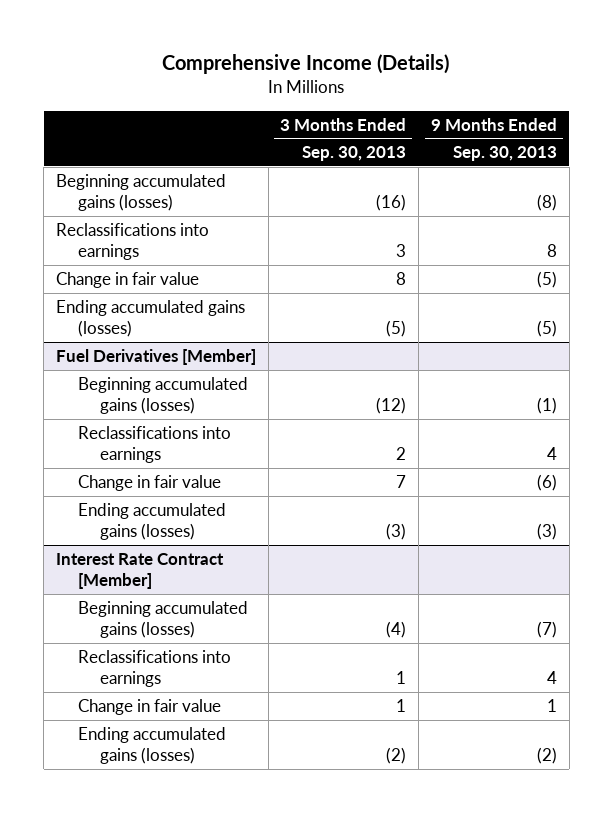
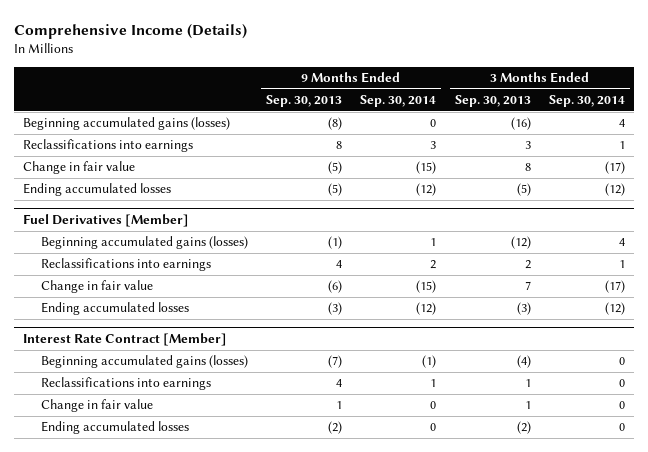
- | 3 Months Ended Sep. 30, 2013 | 9 Months Ended Sep. 30, 2013
+ | 9 Months Ended Sep. 30, 2013 | 9 Months Ended Sep. 30, 2014 | 3 Months Ended Sep. 30, 2013 | 3 Months Ended Sep. 30, 2014
- Ending accumulated gains (losses) | (5) | (5)
+ Ending accumulated losses | (5) | (12) | (5) | (12)
@ Fuel Derivatives [Member]
- Ending accumulated gains (losses) | (3) | (3)
+ Ending accumulated losses | (3) | (12) | (3) | (12)
@ Interest Rate Contract [Member]
- Ending accumulated gains (losses) | (2) | (2)
+ Ending accumulated losses | (2) | 0 | (2) | 0

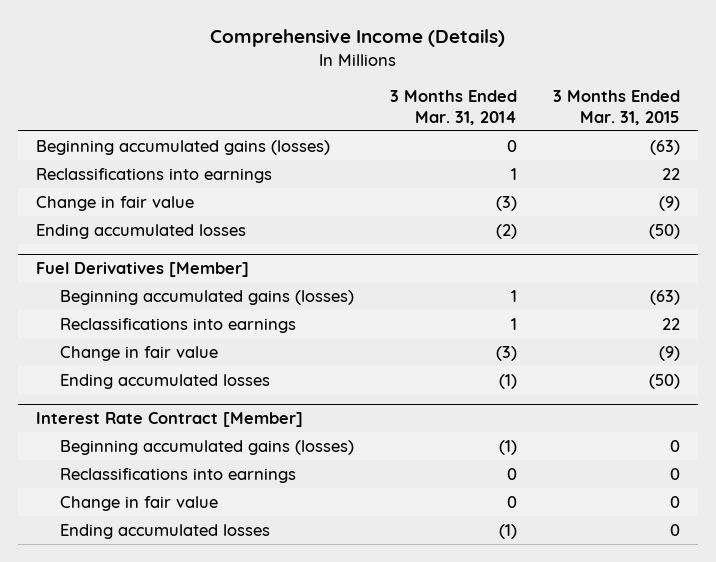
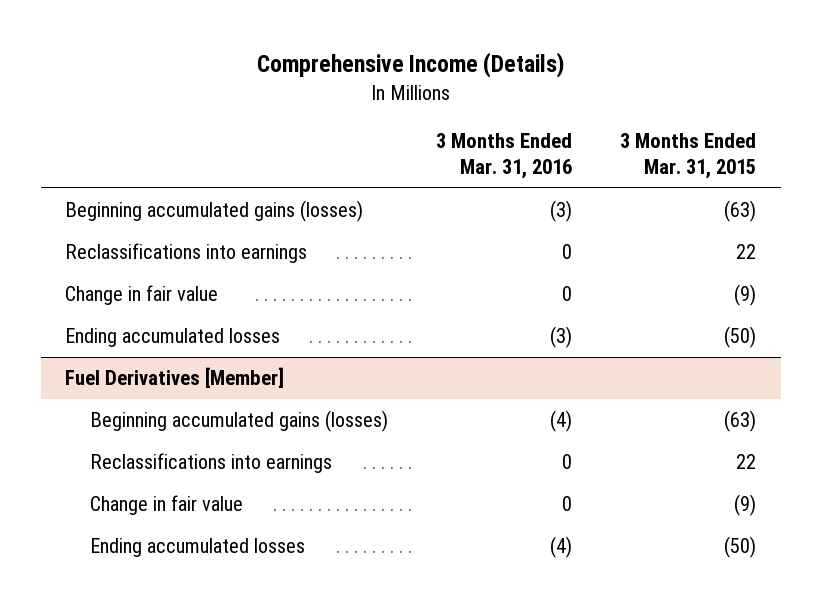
- | 3 Months Ended Mar. 31, 2014 | 3 Months Ended Mar. 31, 2015
+ | 3 Months Ended Mar. 31, 2016 | 3 Months Ended Mar. 31, 2015
- Interest Rate Contract [Member]
- Beginning accumulated gains (losses) | (1) | 0
- Reclassifications into earnings | 0 | 0
- Change in fair value | 0 | 0
- Ending accumulated losses | (1) | 0

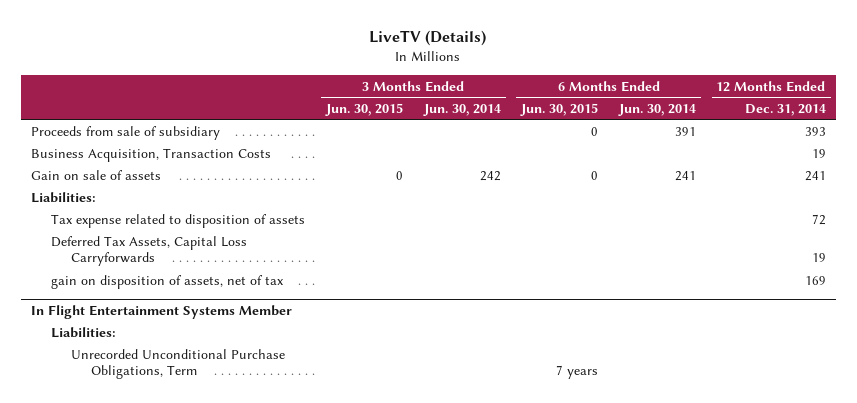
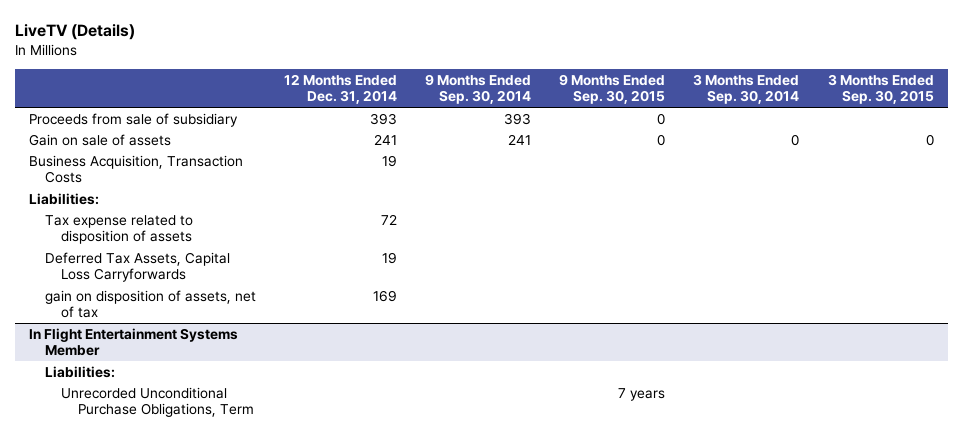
- | 3 Months Ended Jun. 30, 2015 | 3 Months Ended Jun. 30, 2014 | 6 Months Ended Jun. 30, 2015 | 6 Months Ended Jun. 30, 2014 | 12 Months Ended Dec. 31, 2014
+ | 12 Months Ended Dec. 31, 2014 | 9 Months Ended Sep. 30, 2014 | 9 Months Ended Sep. 30, 2015 | 3 Months Ended Sep. 30, 2014 | 3 Months Ended Sep. 30, 2015
moved down: Business Acquisition, Transaction Costs | 19 | | | |

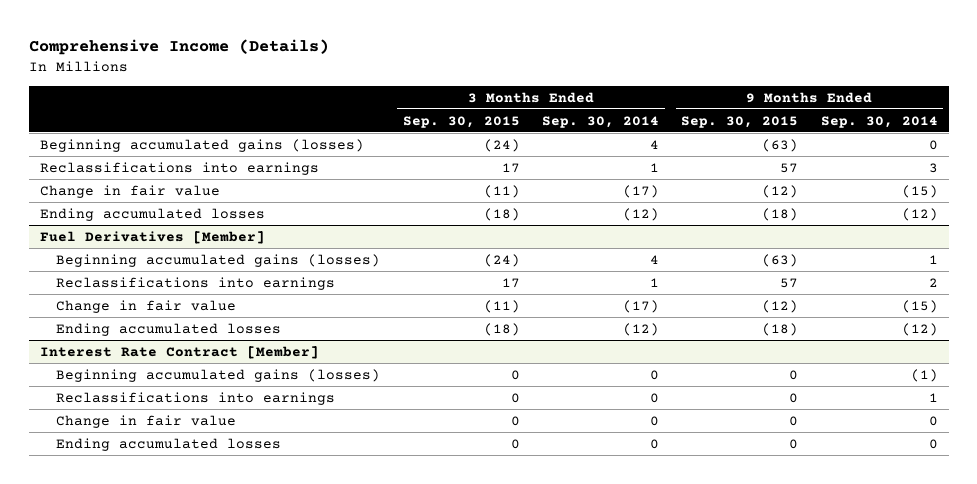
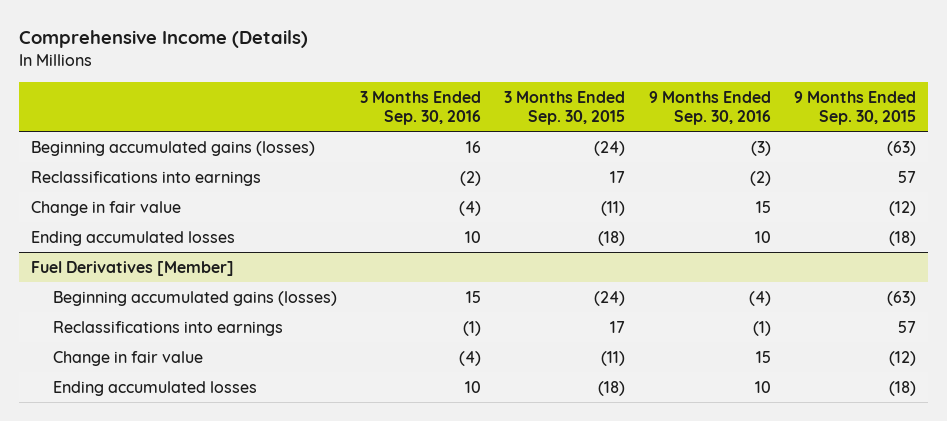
- | 3 Months Ended Sep. 30, 2015 | 3 Months Ended Sep. 30, 2014 | 9 Months Ended Sep. 30, 2015 | 9 Months Ended Sep. 30, 2014
+ | 3 Months Ended Sep. 30, 2016 | 3 Months Ended Sep. 30, 2015 | 9 Months Ended Sep. 30, 2016 | 9 Months Ended Sep. 30, 2015
- Interest Rate Contract [Member]
- Beginning accumulated gains (losses) | 0 | 0 | 0 | (1)
- Reclassifications into earnings | 0 | 0 | 0 | 1
- Change in fair value | 0 | 0 | 0 | 0
- Ending accumulated losses | 0 | 0 | 0 | 0

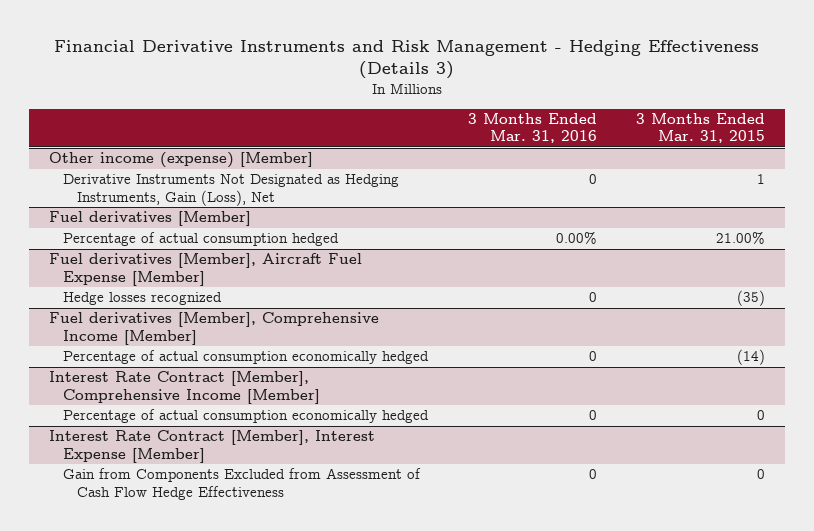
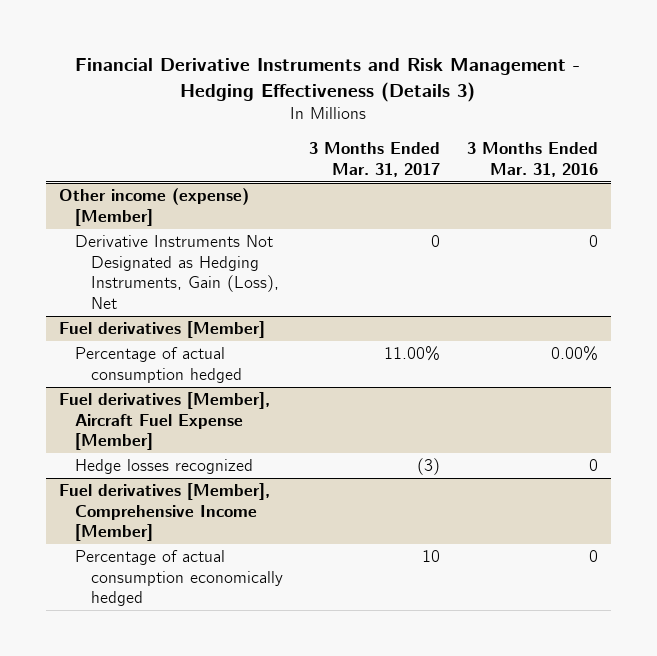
- | 3 Months Ended Mar. 31, 2016 | 3 Months Ended Mar. 31, 2015
+ | 3 Months Ended Mar. 31, 2017 | 3 Months Ended Mar. 31, 2016
- Interest Rate Contract [Member], Comprehensive Income [Member]
- Percentage of actual consumption economically hedged | 0 | 0
- Interest Rate Contract [Member], Interest Expense [Member]
- Gain from Components Excluded from Assessment of Cash Flow Hedge Effectiveness | 0 | 0

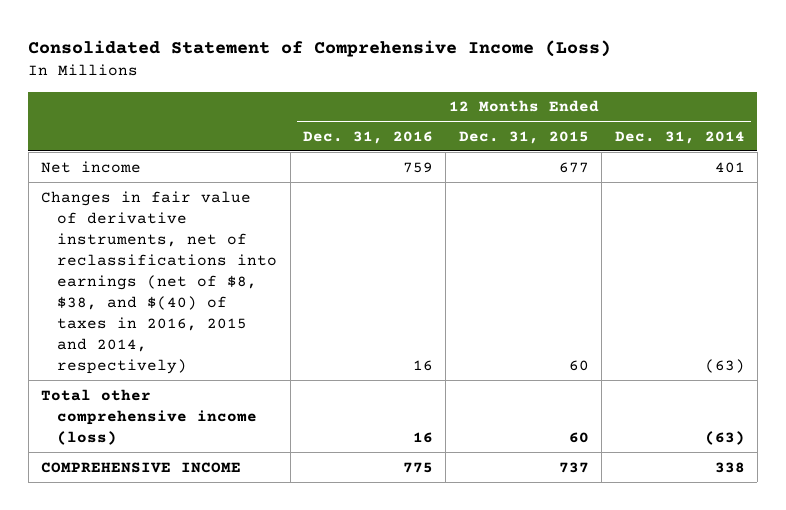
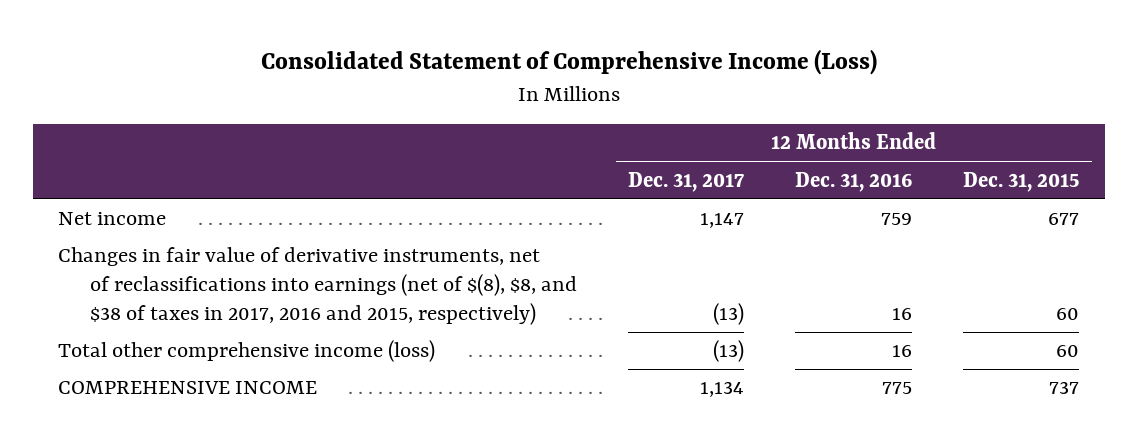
- | 12 Months Ended Dec. 31, 2016 | 12 Months Ended Dec. 31, 2015 | 12 Months Ended Dec. 31, 2014
+ | 12 Months Ended Dec. 31, 2017 | 12 Months Ended Dec. 31, 2016 | 12 Months Ended Dec. 31, 2015
- Changes in fair value of derivative instruments, net of reclassifications into earnings (net of $8, $38, and $(40) of taxes in 2016, 2015 and 2014, respectively) | 16 | 60 | (63)
+ Changes in fair value of derivative instruments, net of reclassifications into earnings (net of $(8), $8, and $38 of taxes in 2017, 2016 and 2015, respectively) | (13) | 16 | 60

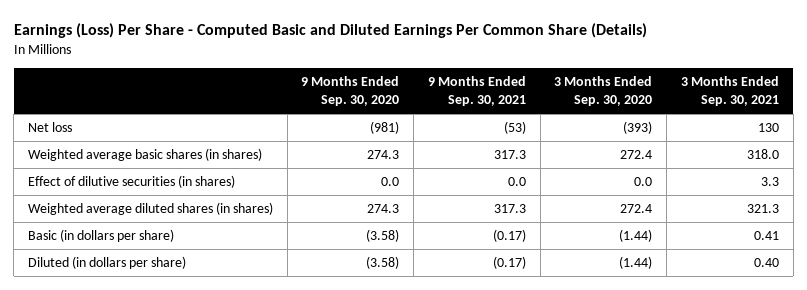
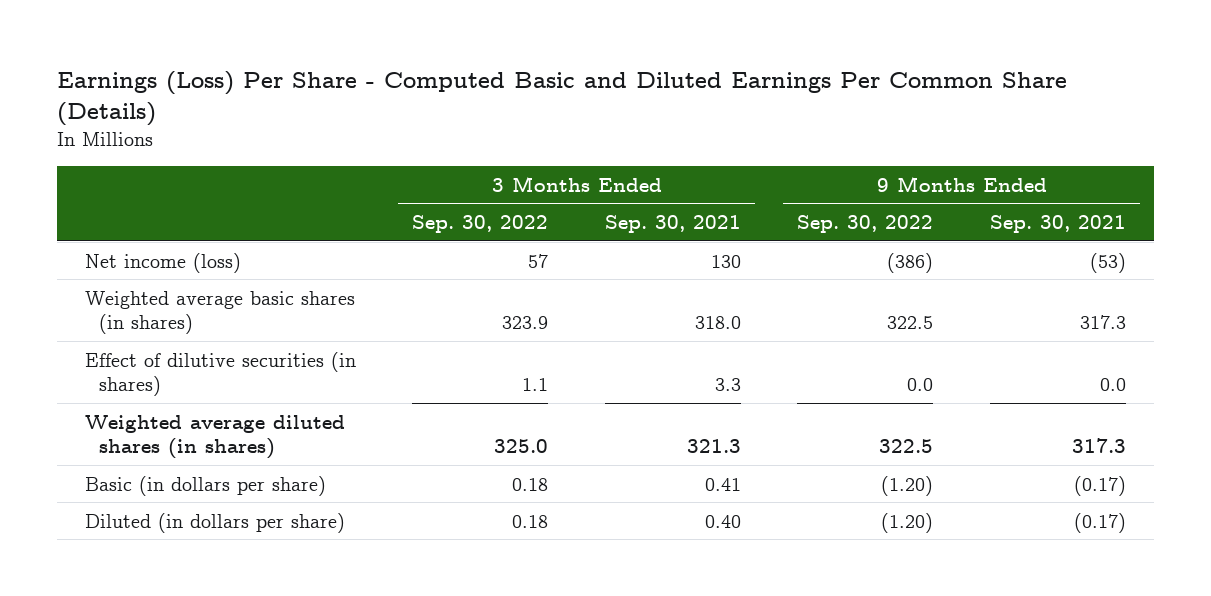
- | 9 Months Ended Sep. 30, 2020 | 9 Months Ended Sep. 30, 2021 | 3 Months Ended Sep. 30, 2020 | 3 Months Ended Sep. 30, 2021
+ | 3 Months Ended Sep. 30, 2022 | 3 Months Ended Sep. 30, 2021 | 9 Months Ended Sep. 30, 2022 | 9 Months Ended Sep. 30, 2021
- Net loss | (981) | (53) | (393) | 130
+ Net income (loss) | 57 | 130 | (386) | (53)

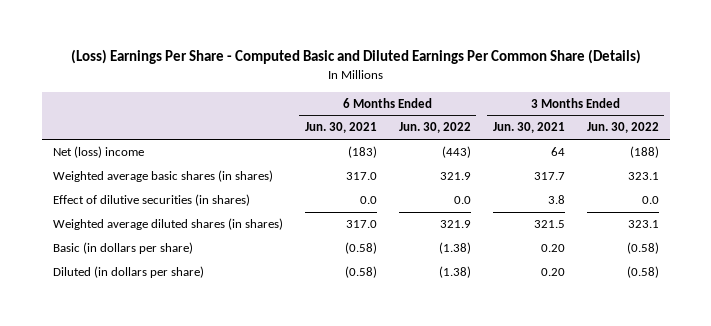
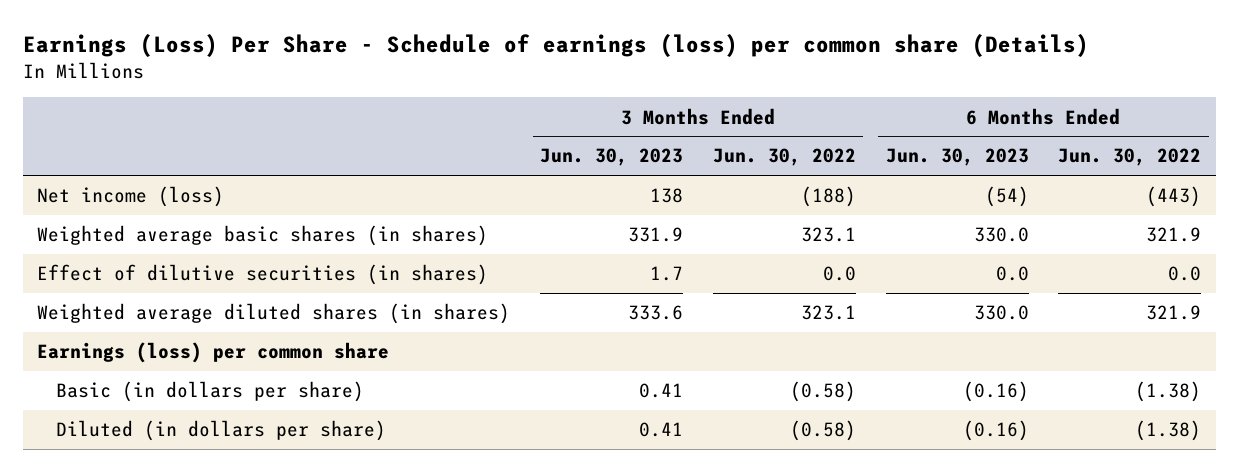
- (Loss) Earnings Per Share - Computed Basic and Diluted Earnings Per Common Share (Details)
+ Earnings (Loss) Per Share - Schedule of earnings (loss) per common share (Details)
- | 6 Months Ended Jun. 30, 2021 | 6 Months Ended Jun. 30, 2022 | 3 Months Ended Jun. 30, 2021 | 3 Months Ended Jun. 30, 2022
+ | 3 Months Ended Jun. 30, 2023 | 3 Months Ended Jun. 30, 2022 | 6 Months Ended Jun. 30, 2023 | 6 Months Ended Jun. 30, 2022
- Net (loss) income | (183) | (443) | 64 | (188)
+ Net income (loss) | 138 | (188) | (54) | (443)
+ Earnings (loss) per common share

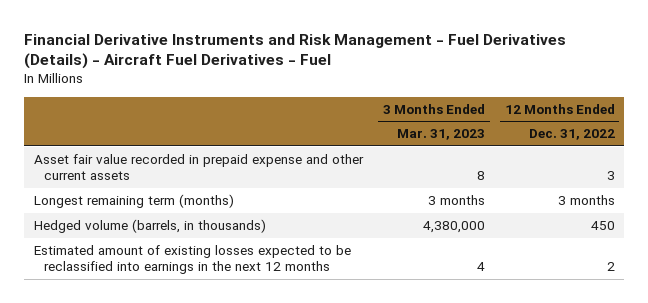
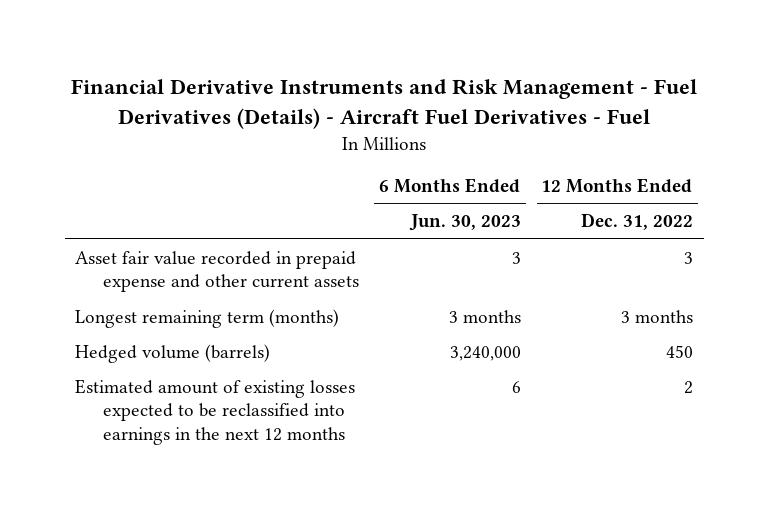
- | 3 Months Ended Mar. 31, 2023 | 12 Months Ended Dec. 31, 2022
+ | 6 Months Ended Jun. 30, 2023 | 12 Months Ended Dec. 31, 2022
- Hedged volume (barrels, in thousands) | 4,380,000 | 450
+ Hedged volume (barrels) | 3,240,000 | 450

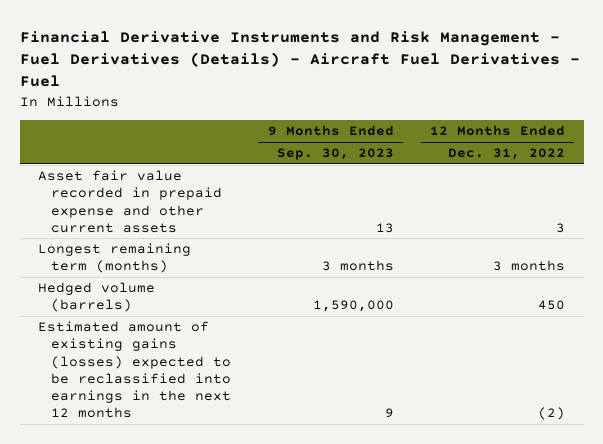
- | 6 Months Ended Jun. 30, 2023 | 12 Months Ended Dec. 31, 2022
+ | 9 Months Ended Sep. 30, 2023 | 12 Months Ended Dec. 31, 2022
- Estimated amount of existing losses expected to be reclassified into earnings in the next 12 months | 6 | 2
+ Estimated amount of existing gains (losses) expected to be reclassified into earnings in the next 12 months | 9 | (2)

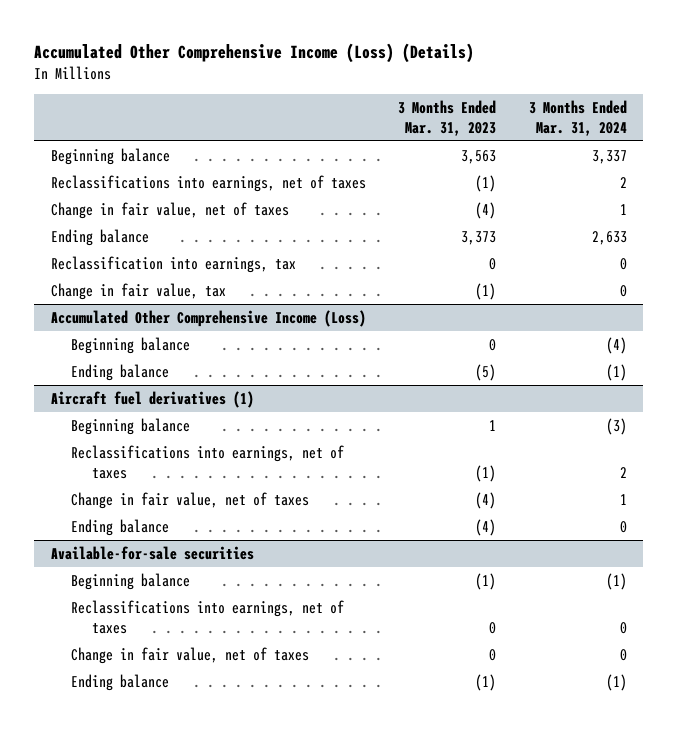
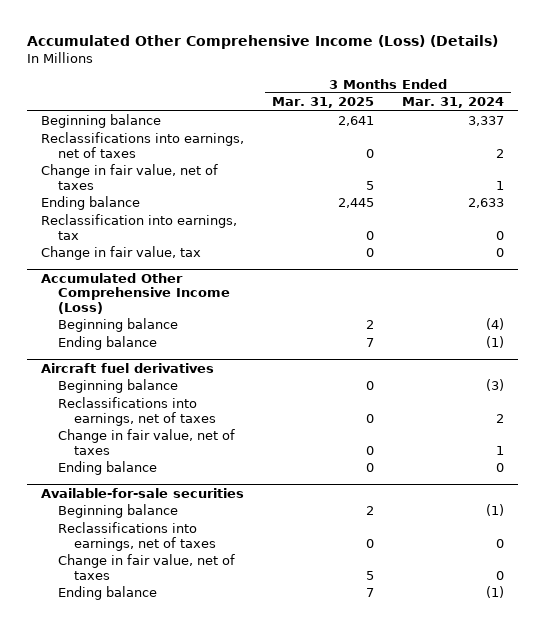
- | 3 Months Ended Mar. 31, 2023 | 3 Months Ended Mar. 31, 2024
+ | 3 Months Ended Mar. 31, 2025 | 3 Months Ended Mar. 31, 2024
- Aircraft fuel derivatives (1)
+ Aircraft fuel derivatives

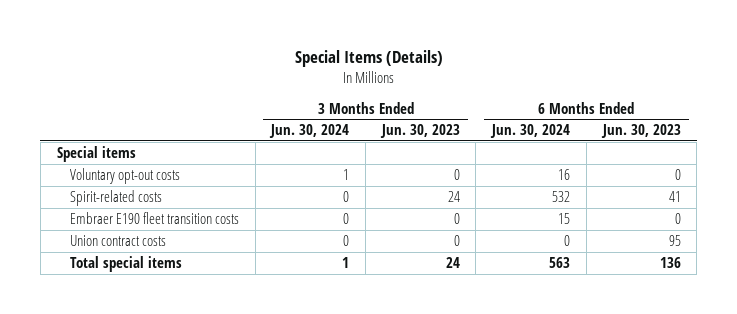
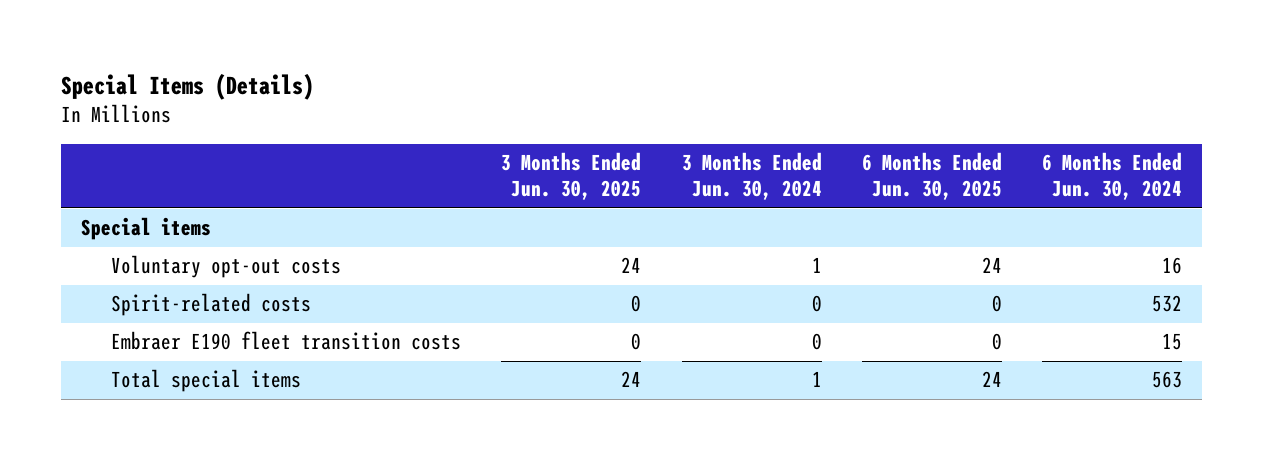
- | 3 Months Ended Jun. 30, 2024 | 3 Months Ended Jun. 30, 2023 | 6 Months Ended Jun. 30, 2024 | 6 Months Ended Jun. 30, 2023
+ | 3 Months Ended Jun. 30, 2025 | 3 Months Ended Jun. 30, 2024 | 6 Months Ended Jun. 30, 2025 | 6 Months Ended Jun. 30, 2024
- Union contract costs | 0 | 0 | 0 | 95

